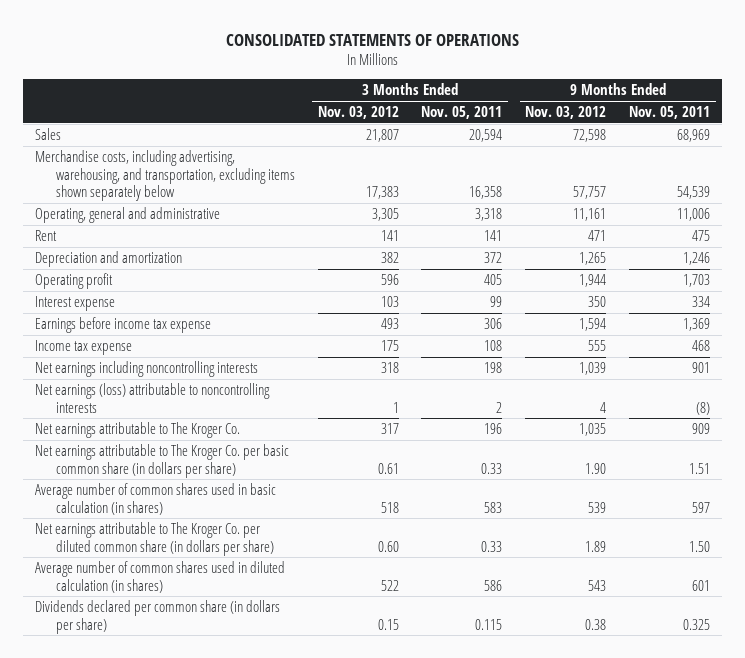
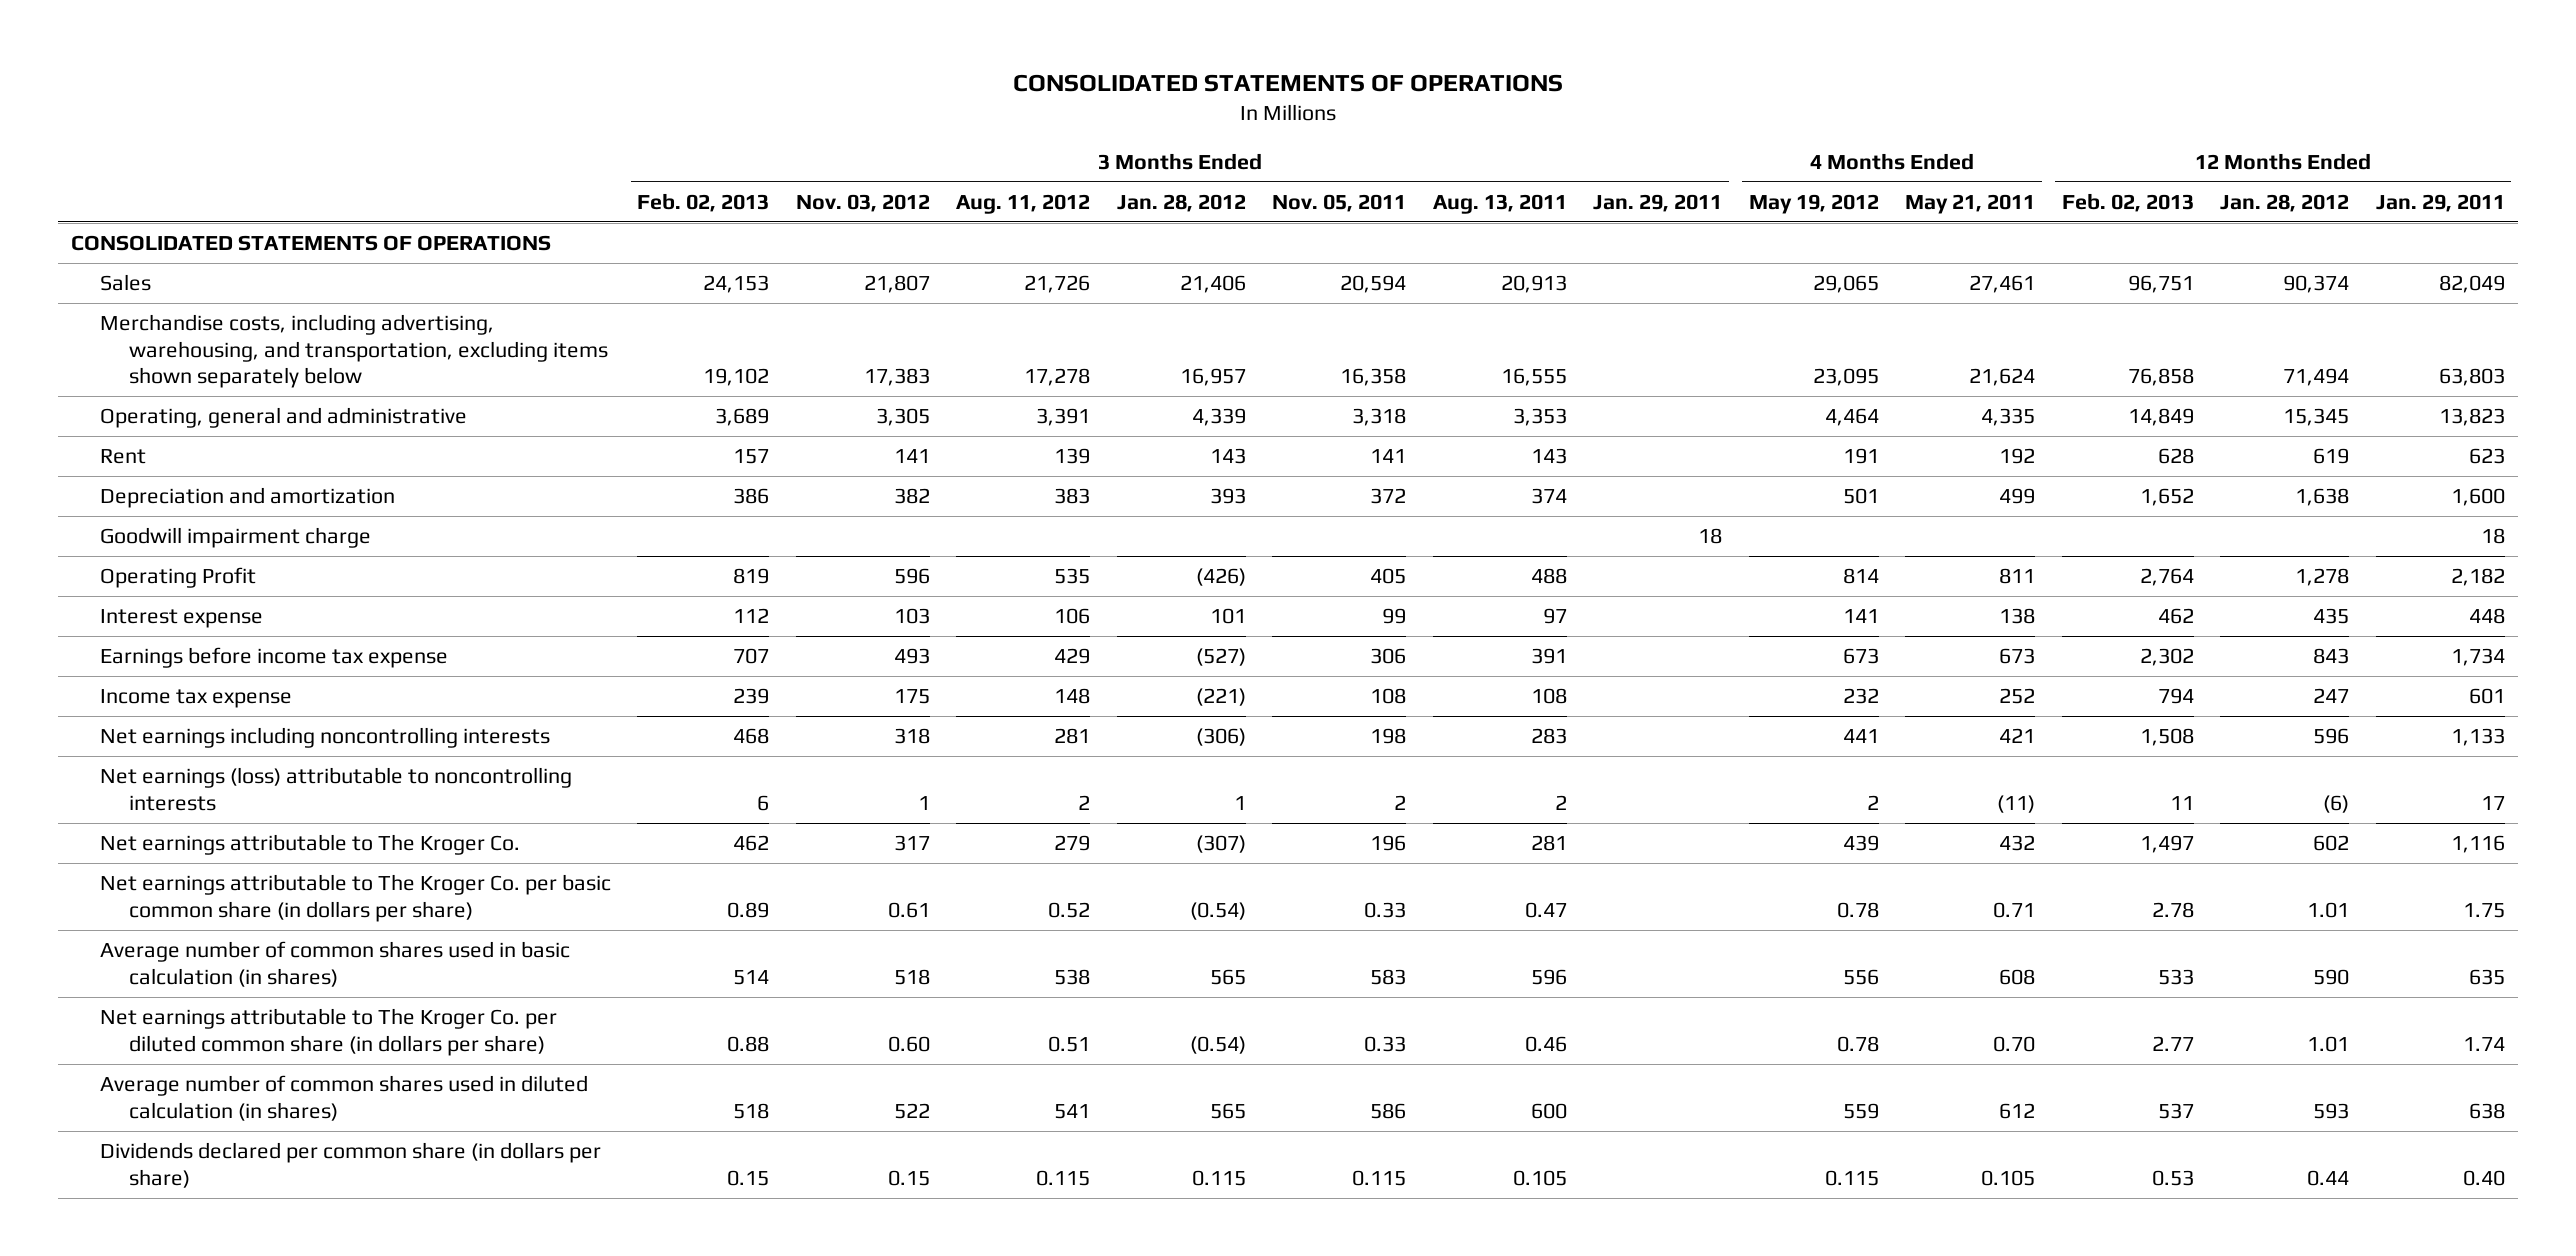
- | 3 Months Ended Nov. 03, 2012 | 3 Months Ended Nov. 05, 2011 | 9 Months Ended Nov. 03, 2012 | 9 Months Ended Nov. 05, 2011
+ | 3 Months Ended Feb. 02, 2013 | 3 Months Ended Nov. 03, 2012 | 3 Months Ended Aug. 11, 2012 | 3 Months Ended Jan. 28, 2012 | 3 Months Ended Nov. 05, 2011 | 3 Months Ended Aug. 13, 2011 | 3 Months Ended Jan. 29, 2011 | 4 Months Ended May 19, 2012 | 4 Months Ended May 21, 2011 | 12 Months Ended Feb. 02, 2013 | 12 Months Ended Jan. 28, 2012 | 12 Months Ended Jan. 29, 2011
+ CONSOLIDATED STATEMENTS OF OPERATIONS
- Operating profit | 596 | 405 | 1,944 | 1,703
+ Goodwill impairment charge | | | | | | | 18 | | | | | 18
+ Operating Profit | 819 | 596 | 535 | (426) | 405 | 488 | | 814 | 811 | 2,764 | 1,278 | 2,182

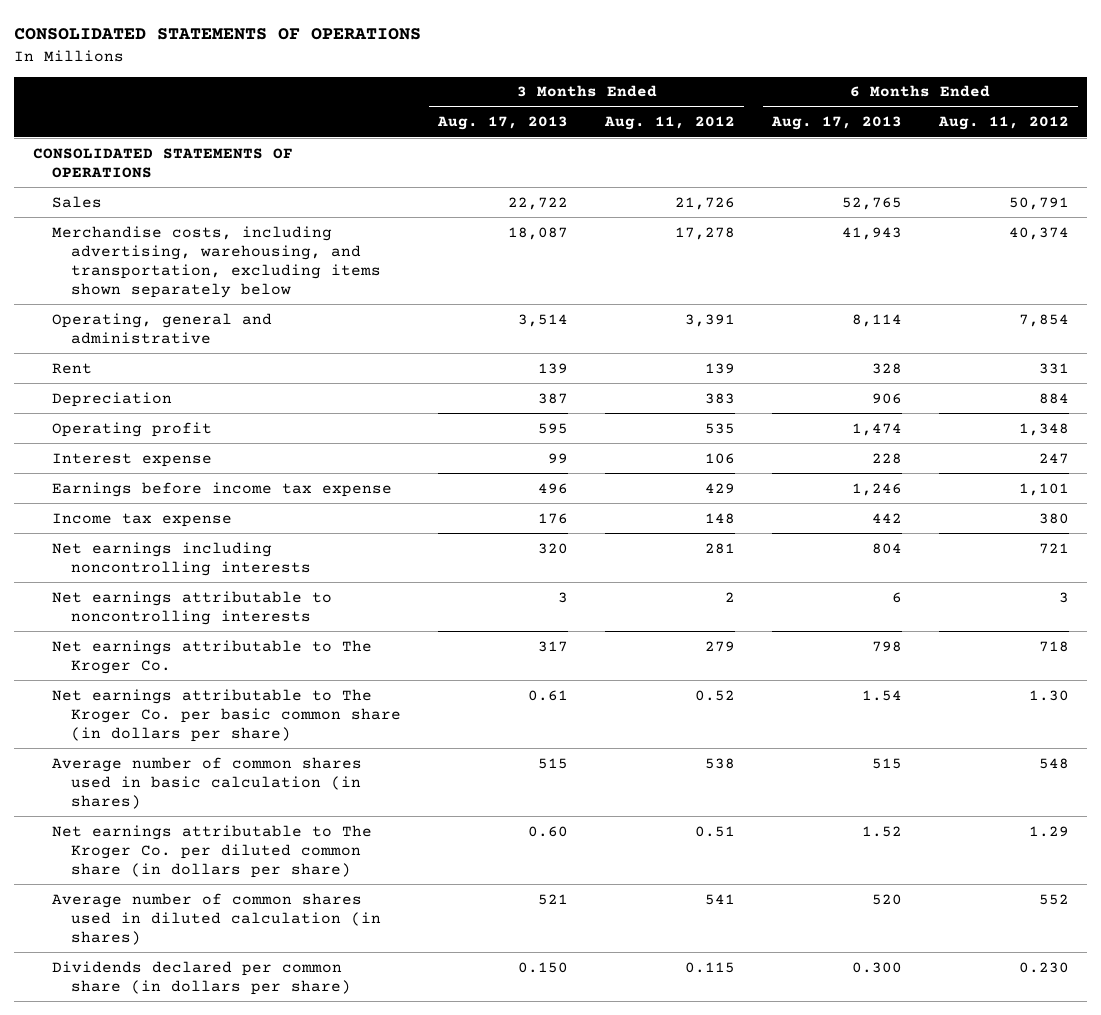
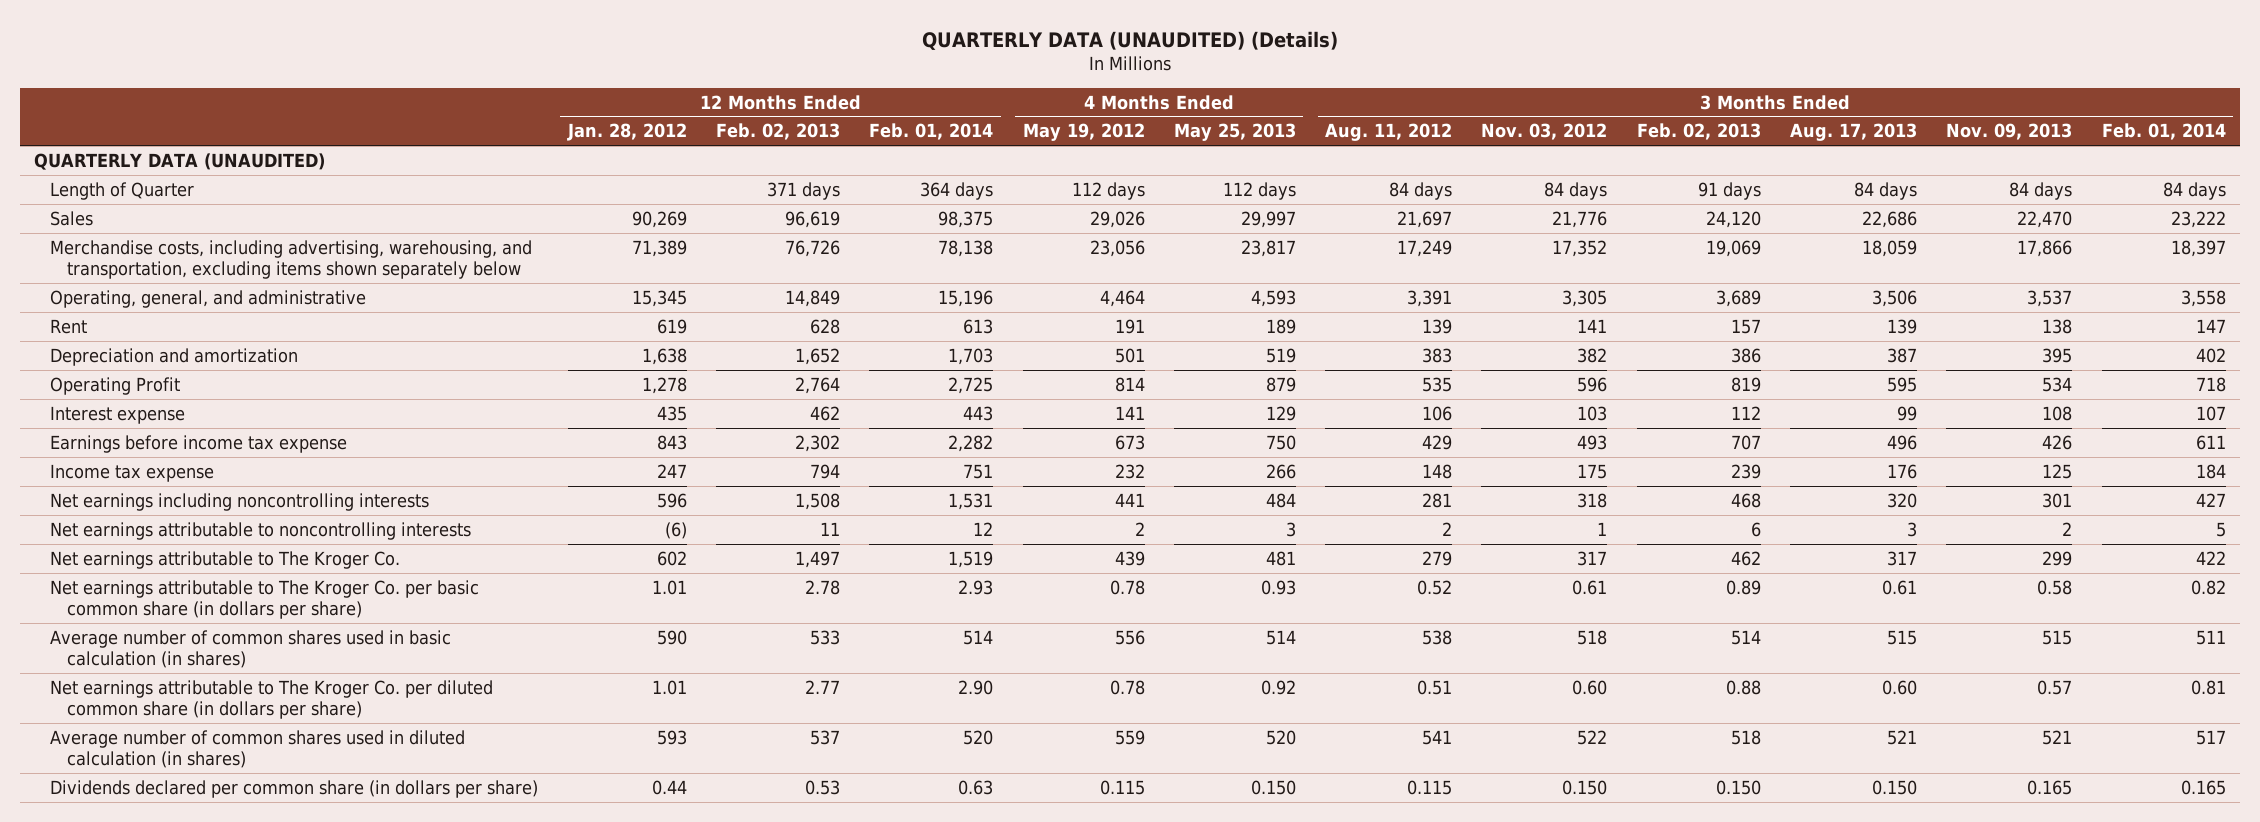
- CONSOLIDATED STATEMENTS OF OPERATIONS
+ QUARTERLY DATA (UNAUDITED) (Details)
- | 3 Months Ended Aug. 17, 2013 | 3 Months Ended Aug. 11, 2012 | 6 Months Ended Aug. 17, 2013 | 6 Months Ended Aug. 11, 2012
+ | 12 Months Ended Jan. 28, 2012 | 12 Months Ended Feb. 02, 2013 | 12 Months Ended Feb. 01, 2014 | 4 Months Ended May 19, 2012 | 4 Months Ended May 25, 2013 | 3 Months Ended Aug. 11, 2012 | 3 Months Ended Nov. 03, 2012 | 3 Months Ended Feb. 02, 2013 | 3 Months Ended Aug. 17, 2013 | 3 Months Ended Nov. 09, 2013 | 3 Months Ended Feb. 01, 2014
- CONSOLIDATED STATEMENTS OF OPERATIONS
- Sales | 22,722 | 21,726 | 52,765 | 50,791
- Merchandise costs, including advertising, warehousing, and transportation, excluding items shown separately below | 18,087 | 17,278 | 41,943 | 40,374
- Operating, general and administrative | 3,514 | 3,391 | 8,114 | 7,854
+ QUARTERLY DATA (UNAUDITED)
+ Length of Quarter | | 371 days | 364 days | 112 days | 112 days | 84 days | 84 days | 91 days | 84 days | 84 days | 84 days
+ Sales | 90,269 | 96,619 | 98,375 | 29,026 | 29,997 | 21,697 | 21,776 | 24,120 | 22,686 | 22,470 | 23,222
+ Merchandise costs, including advertising, warehousing, and transportation, excluding items shown separately below | 71,389 | 76,726 | 78,138 | 23,056 | 23,817 | 17,249 | 17,352 | 19,069 | 18,059 | 17,866 | 18,397
+ Operating, general, and administrative | 15,345 | 14,849 | 15,196 | 4,464 | 4,593 | 3,391 | 3,305 | 3,689 | 3,506 | 3,537 | 3,558
- Depreciation | 387 | 383 | 906 | 884
- Operating profit | 595 | 535 | 1,474 | 1,348
+ Depreciation and amortization | 1,638 | 1,652 | 1,703 | 501 | 519 | 383 | 382 | 386 | 387 | 395 | 402
+ Operating Profit | 1,278 | 2,764 | 2,725 | 814 | 879 | 535 | 596 | 819 | 595 | 534 | 718

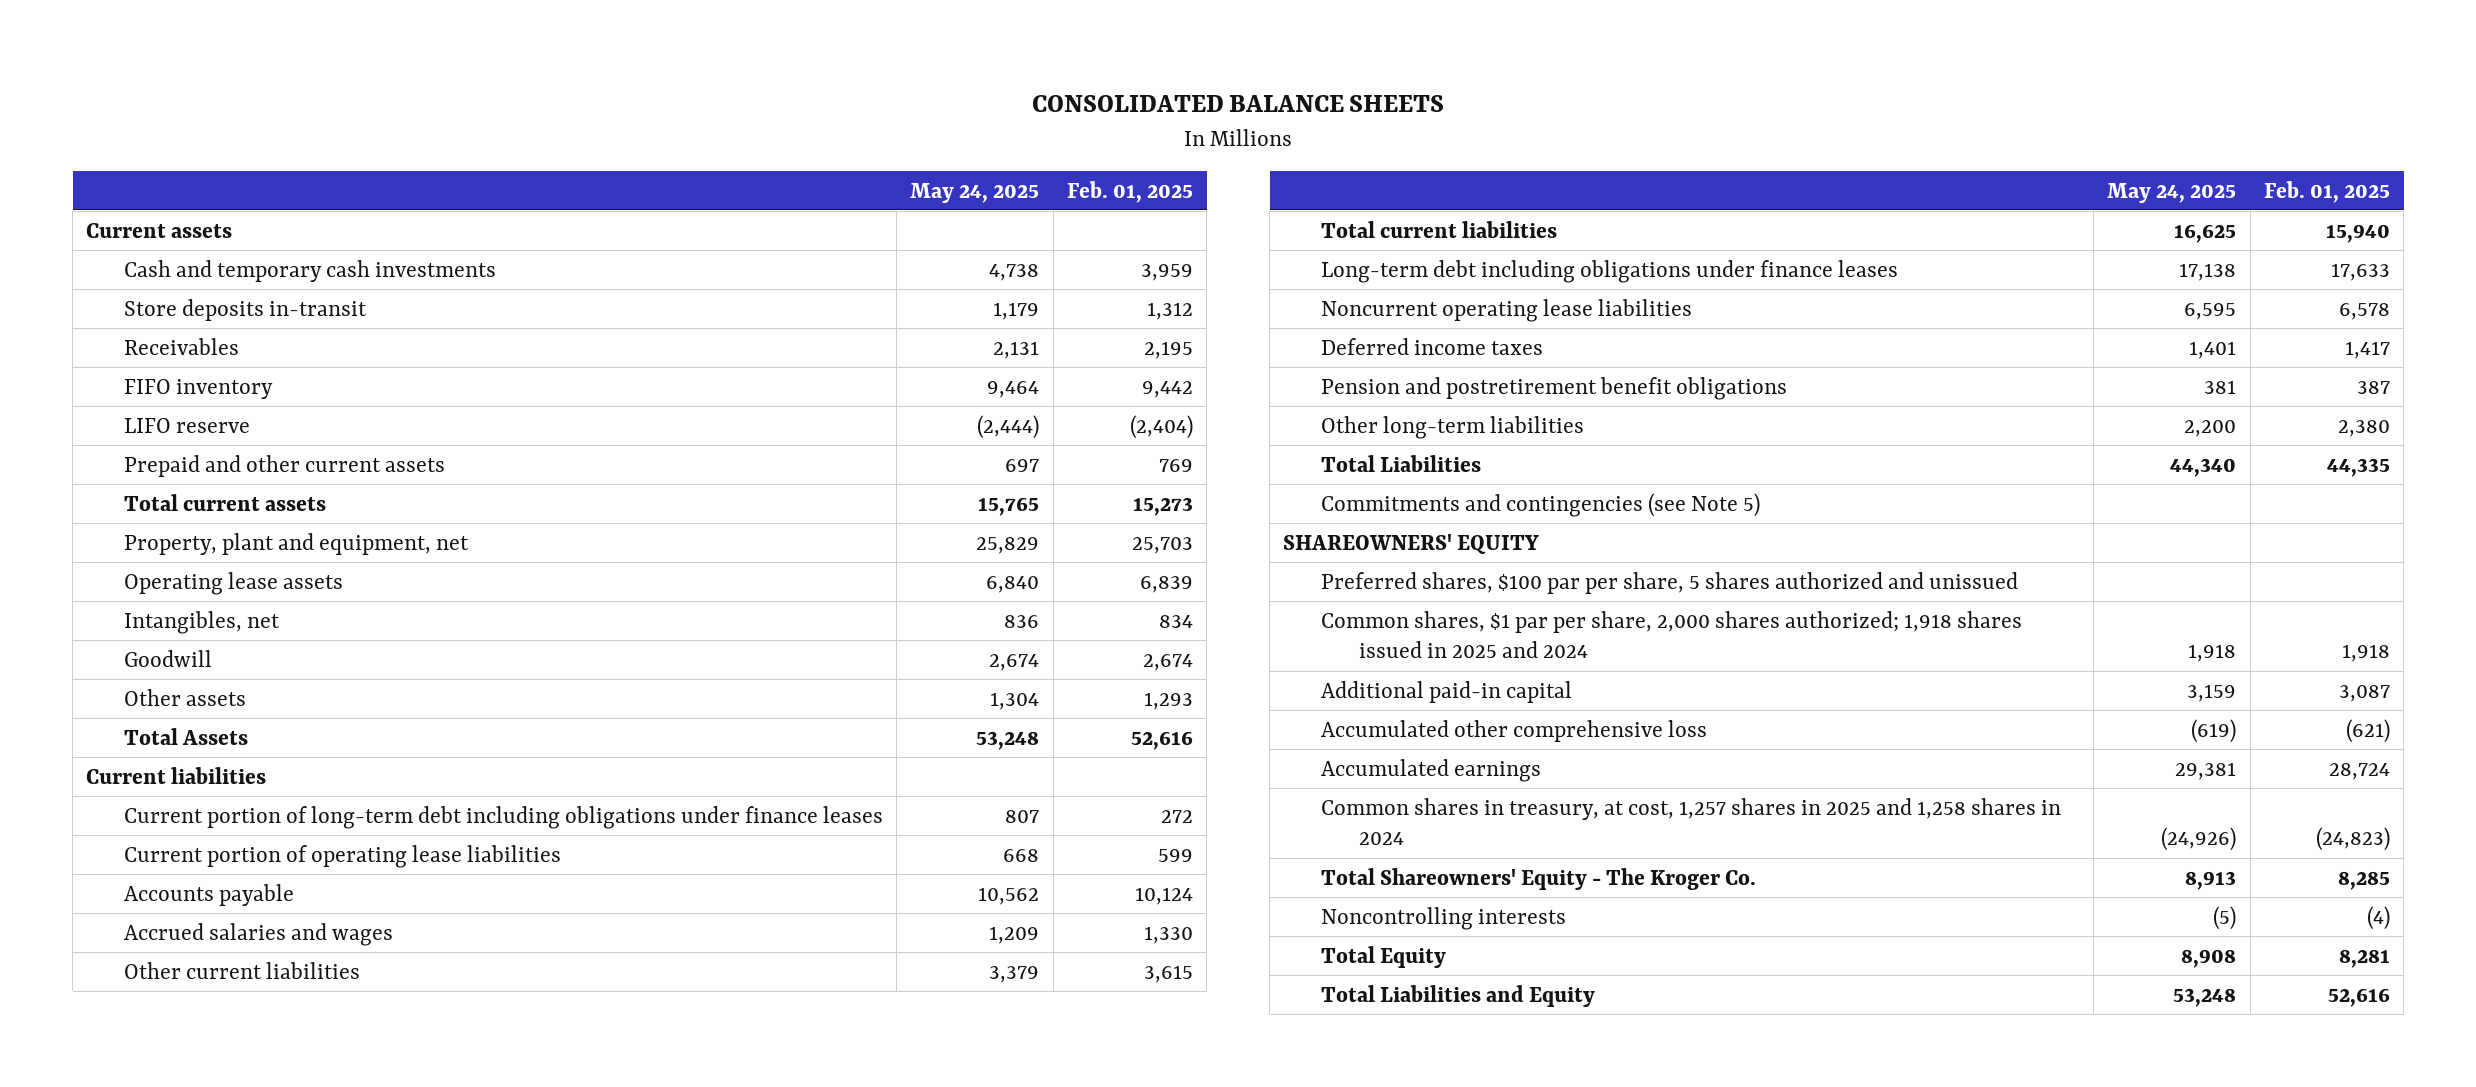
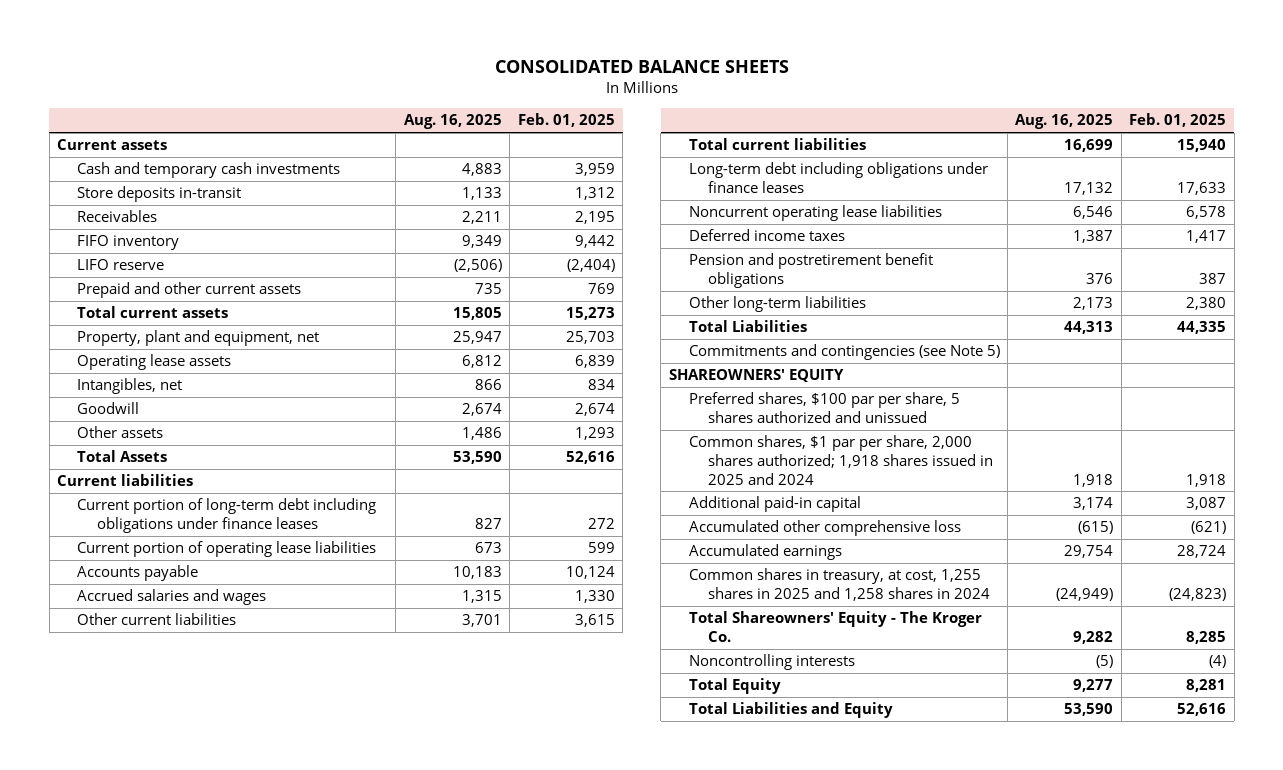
- | May 24, 2025 | Feb. 01, 2025
+ | Aug. 16, 2025 | Feb. 01, 2025
- Common shares in treasury, at cost, 1,257 shares in 2025 and 1,258 shares in 2024 | (24,926) | (24,823)
+ Common shares in treasury, at cost, 1,255 shares in 2025 and 1,258 shares in 2024 | (24,949) | (24,823)

